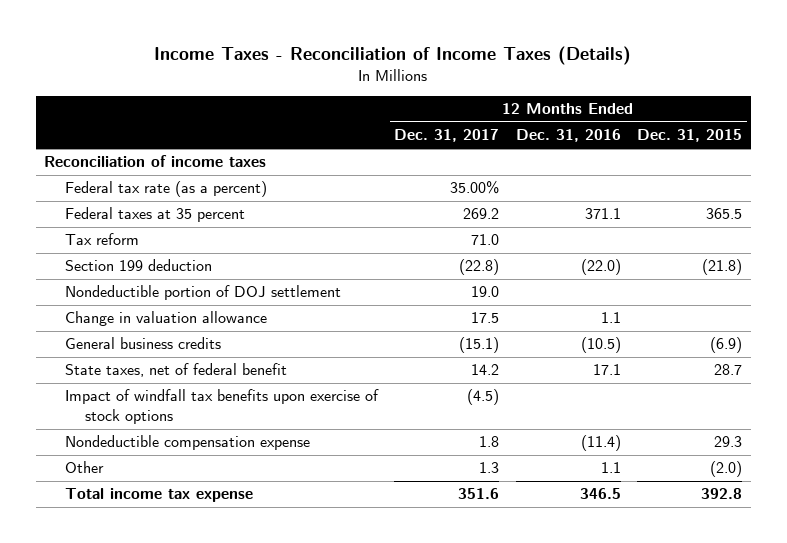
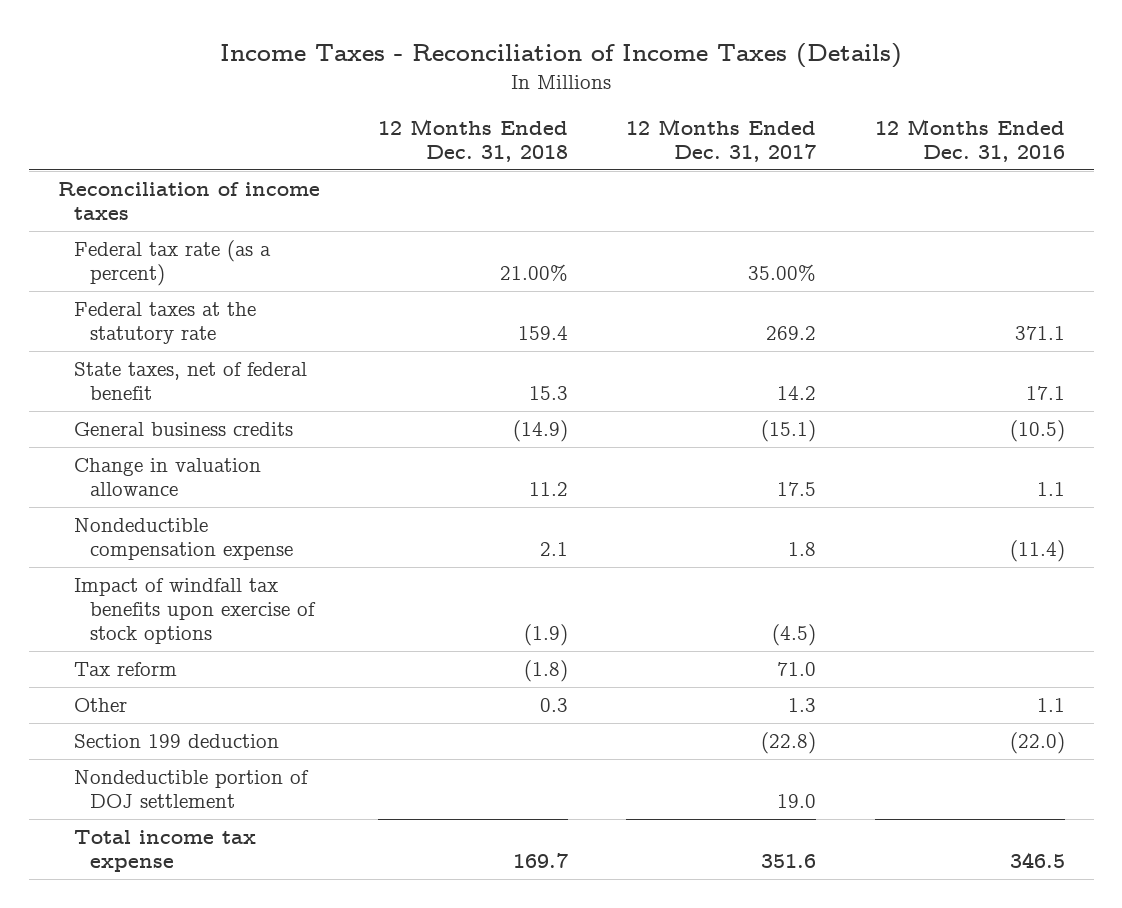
- | 12 Months Ended Dec. 31, 2017 | 12 Months Ended Dec. 31, 2016 | 12 Months Ended Dec. 31, 2015
+ | 12 Months Ended Dec. 31, 2018 | 12 Months Ended Dec. 31, 2017 | 12 Months Ended Dec. 31, 2016
- Federal taxes at 35 percent | 269.2 | 371.1 | 365.5
+ Federal taxes at the statutory rate | 159.4 | 269.2 | 371.1
moved down: General business credits | (14.9) | (15.1) | (10.5)
moved down: Change in valuation allowance | 11.2 | 17.5 | 1.1
moved down: Impact of windfall tax benefits upon exercise of stock options | (1.9) | (4.5) |
moved down: Tax reform | (1.8) | 71.0 |
moved down: Section 199 deduction | | (22.8) | (22.0)
moved down: Nondeductible portion of DOJ settlement | | 19.0 |

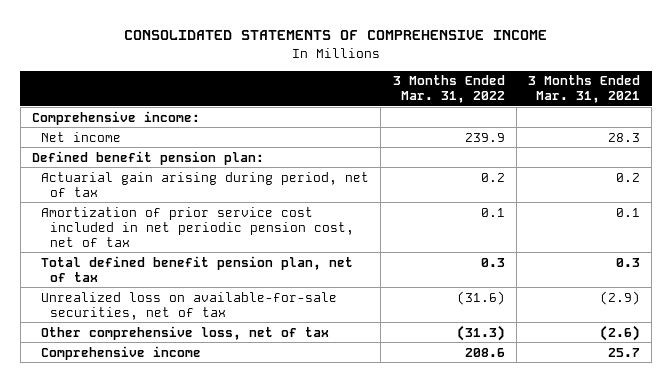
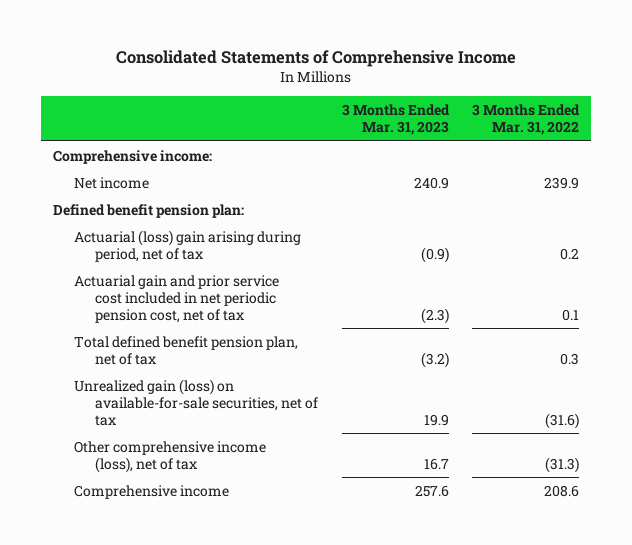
- CONSOLIDATED STATEMENTS OF COMPREHENSIVE INCOME
+ Consolidated Statements of Comprehensive Income
- | 3 Months Ended Mar. 31, 2022 | 3 Months Ended Mar. 31, 2021
+ | 3 Months Ended Mar. 31, 2023 | 3 Months Ended Mar. 31, 2022
- Actuarial gain arising during period, net of tax | 0.2 | 0.2
- Amortization of prior service cost included in net periodic pension cost, net of tax | 0.1 | 0.1
+ Actuarial (loss) gain arising during period, net of tax | (0.9) | 0.2
+ Actuarial gain and prior service cost included in net periodic pension cost, net of tax | (2.3) | 0.1
- Unrealized loss on available-for-sale securities, net of tax | (31.6) | (2.9)
- Other comprehensive loss, net of tax | (31.3) | (2.6)
+ Unrealized gain (loss) on available-for-sale securities, net of tax | 19.9 | (31.6)
+ Other comprehensive income (loss), net of tax | 16.7 | (31.3)

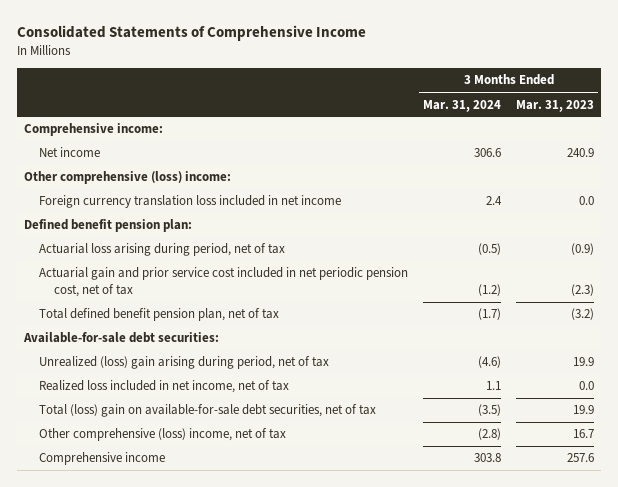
- | 3 Months Ended Mar. 31, 2023 | 3 Months Ended Mar. 31, 2022
+ | 3 Months Ended Mar. 31, 2024 | 3 Months Ended Mar. 31, 2023
+ Other comprehensive (loss) income:
+ Foreign currency translation loss included in net income | 2.4 | 0.0
- Actuarial (loss) gain arising during period, net of tax | (0.9) | 0.2
+ Actuarial loss arising during period, net of tax | (0.5) | (0.9)
- Unrealized gain (loss) on available-for-sale securities, net of tax | 19.9 | (31.6)
- Other comprehensive income (loss), net of tax | 16.7 | (31.3)
+ Available-for-sale debt securities:
+ Unrealized (loss) gain arising during period, net of tax | (4.6) | 19.9
+ Realized loss included in net income, net of tax | 1.1 | 0.0
+ Total (loss) gain on available-for-sale debt securities, net of tax | (3.5) | 19.9
+ Other comprehensive (loss) income, net of tax | (2.8) | 16.7

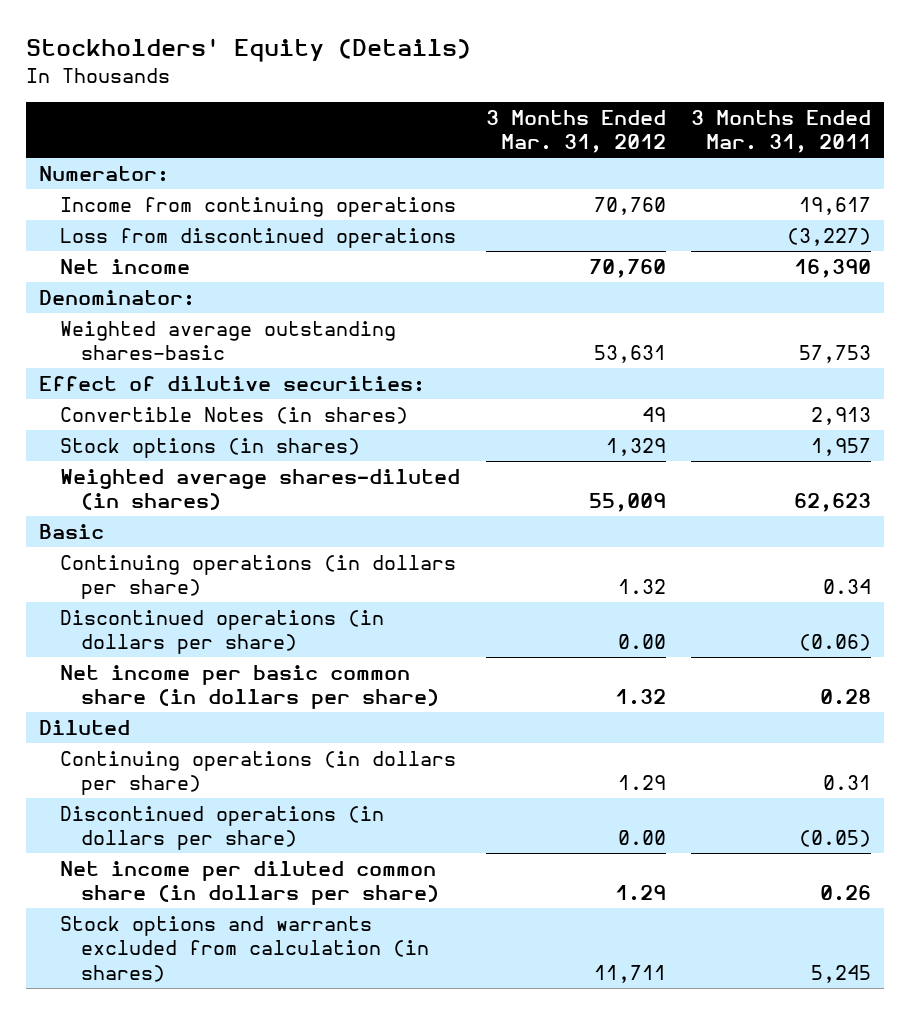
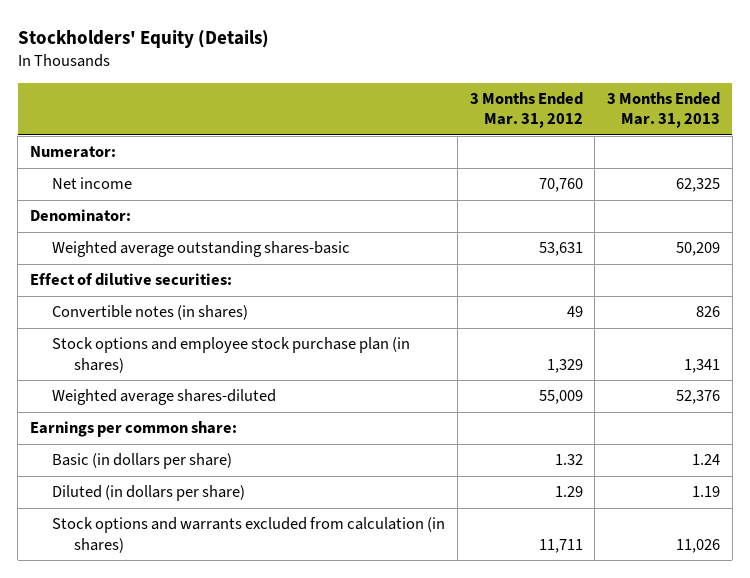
- | 3 Months Ended Mar. 31, 2012 | 3 Months Ended Mar. 31, 2011
+ | 3 Months Ended Mar. 31, 2012 | 3 Months Ended Mar. 31, 2013
- Income from continuing operations | 70,760 | 19,617
- Loss from discontinued operations | | (3,227)
- Convertible Notes (in shares) | 49 | 2,913
- Stock options (in shares) | 1,329 | 1,957
- Weighted average shares-diluted (in shares) | 55,009 | 62,623
- Basic
- Continuing operations (in dollars per share) | 1.32 | 0.34
- Discontinued operations (in dollars per share) | 0.00 | (0.06)
- Net income per basic common share (in dollars per share) | 1.32 | 0.28
- Diluted
- Continuing operations (in dollars per share) | 1.29 | 0.31
- Discontinued operations (in dollars per share) | 0.00 | (0.05)
- Net income per diluted common share (in dollars per share) | 1.29 | 0.26
+ Convertible notes (in shares) | 49 | 826
+ Stock options and employee stock purchase plan (in shares) | 1,329 | 1,341
+ Weighted average shares-diluted | 55,009 | 52,376
+ Earnings per common share:
+ Basic (in dollars per share) | 1.32 | 1.24
+ Diluted (in dollars per share) | 1.29 | 1.19

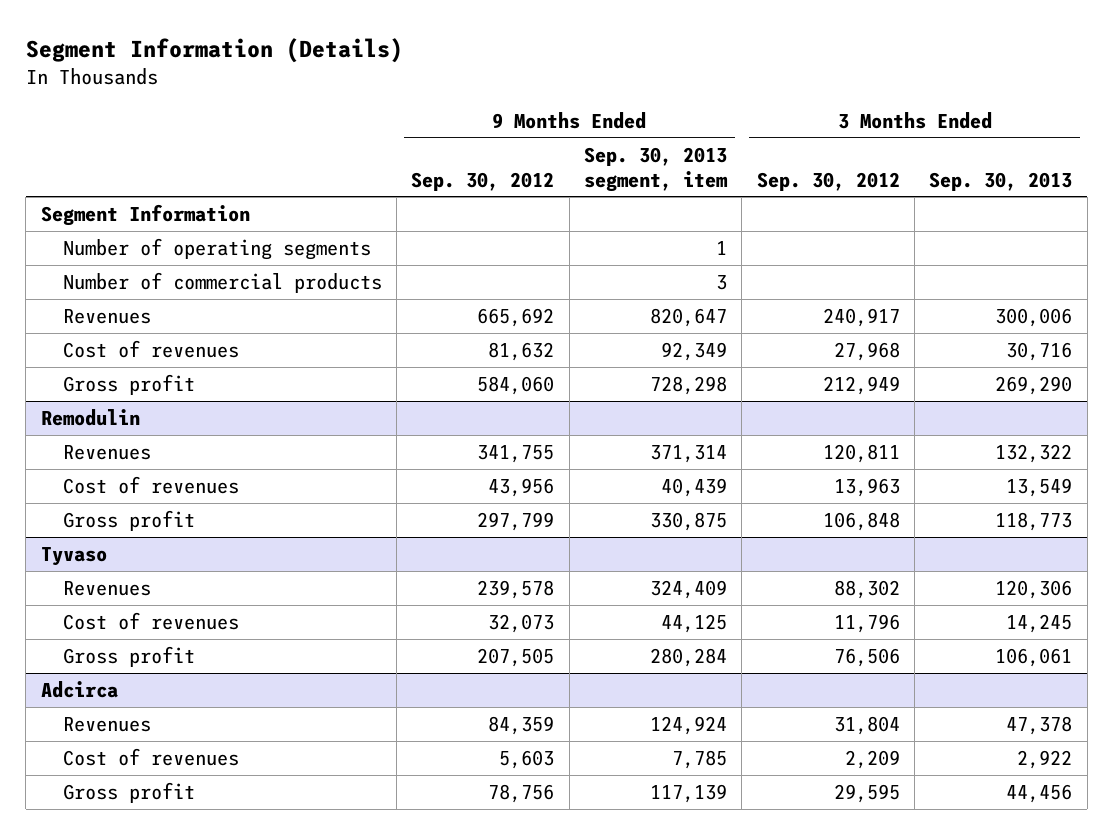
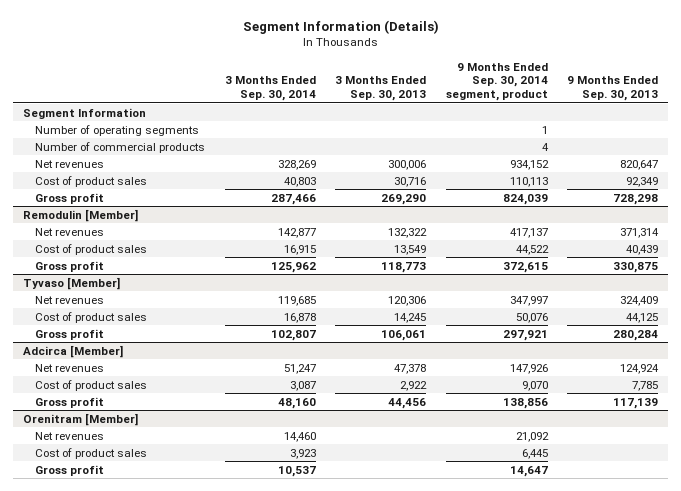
- | 9 Months Ended Sep. 30, 2012 | 9 Months Ended Sep. 30, 2013 segment, item | 3 Months Ended Sep. 30, 2012 | 3 Months Ended Sep. 30, 2013
+ | 3 Months Ended Sep. 30, 2014 | 3 Months Ended Sep. 30, 2013 | 9 Months Ended Sep. 30, 2014 segment, product | 9 Months Ended Sep. 30, 2013
- Revenues | 665,692 | 820,647 | 240,917 | 300,006
- Cost of revenues | 81,632 | 92,349 | 27,968 | 30,716
+ Net revenues | 328,269 | 300,006 | 934,152 | 820,647
+ Cost of product sales | 40,803 | 30,716 | 110,113 | 92,349
- Remodulin
- Revenues | 341,755 | 371,314 | 120,811 | 132,322
- Cost of revenues | 43,956 | 40,439 | 13,963 | 13,549
+ Remodulin [Member]
+ Net revenues | 142,877 | 132,322 | 417,137 | 371,314
+ Cost of product sales | 16,915 | 13,549 | 44,522 | 40,439
- Tyvaso
- Revenues | 239,578 | 324,409 | 88,302 | 120,306
- Cost of revenues | 32,073 | 44,125 | 11,796 | 14,245
+ Tyvaso [Member]
+ Net revenues | 119,685 | 120,306 | 347,997 | 324,409
+ Cost of product sales | 16,878 | 14,245 | 50,076 | 44,125
- Adcirca
- Revenues | 84,359 | 124,924 | 31,804 | 47,378
- Cost of revenues | 5,603 | 7,785 | 2,209 | 2,922
+ Adcirca [Member]
+ Net revenues | 51,247 | 47,378 | 147,926 | 124,924
+ Cost of product sales | 3,087 | 2,922 | 9,070 | 7,785
+ Orenitram [Member]
+ Net revenues | 14,460 | | 21,092 |
+ Cost of product sales | 3,923 | | 6,445 |
+ Gross profit | 10,537 | | 14,647 |

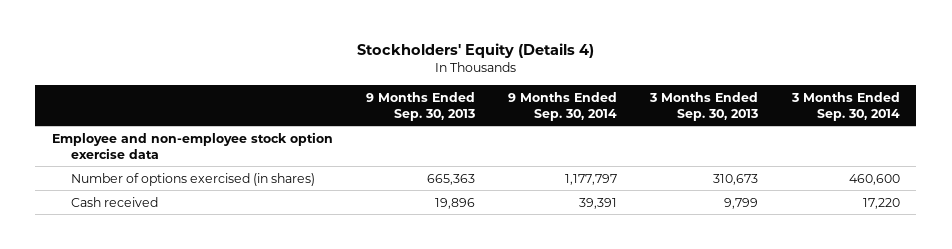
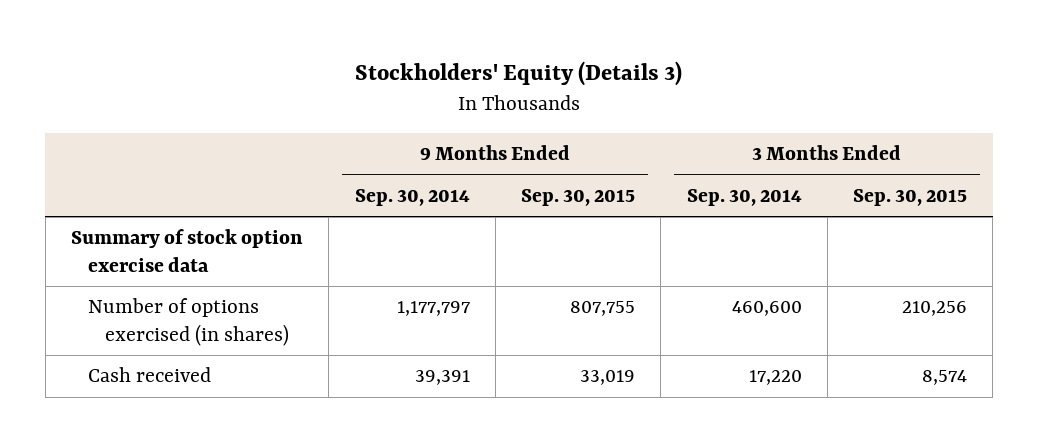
- Stockholders' Equity (Details 4)
+ Stockholders' Equity (Details 3)
- | 9 Months Ended Sep. 30, 2013 | 9 Months Ended Sep. 30, 2014 | 3 Months Ended Sep. 30, 2013 | 3 Months Ended Sep. 30, 2014
+ | 9 Months Ended Sep. 30, 2014 | 9 Months Ended Sep. 30, 2015 | 3 Months Ended Sep. 30, 2014 | 3 Months Ended Sep. 30, 2015
- Employee and non-employee stock option exercise data
+ Summary of stock option exercise data

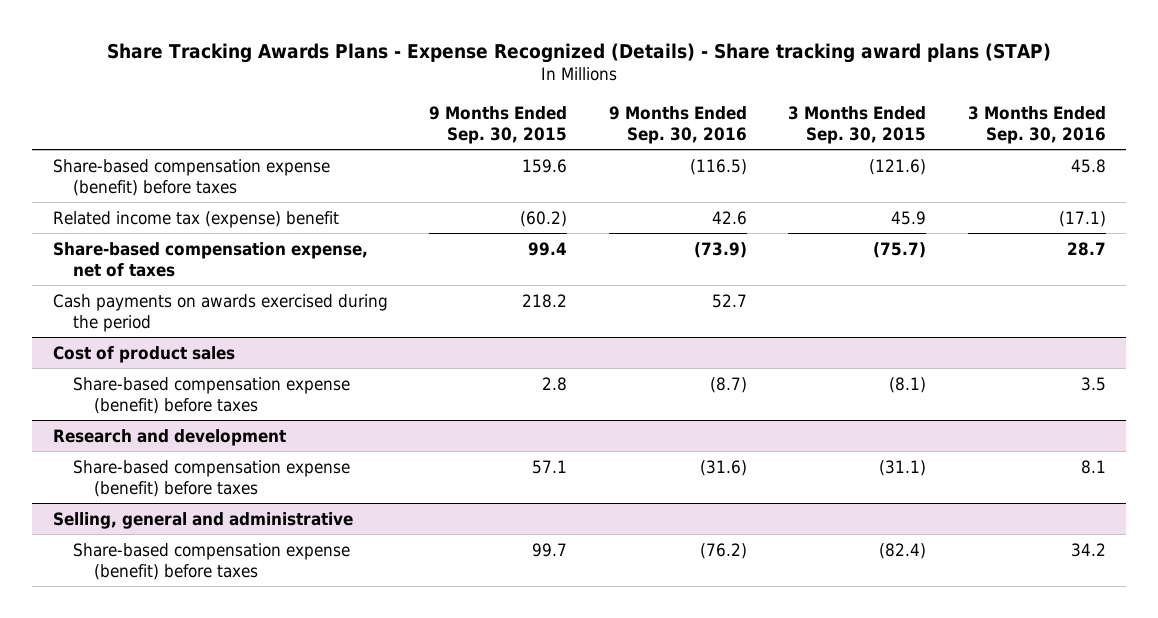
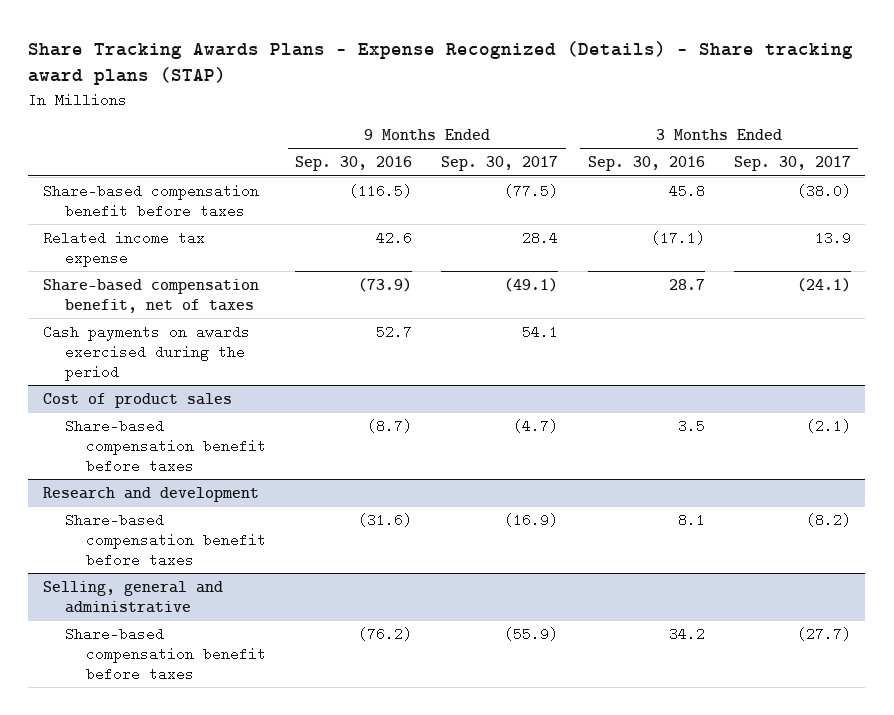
- | 9 Months Ended Sep. 30, 2015 | 9 Months Ended Sep. 30, 2016 | 3 Months Ended Sep. 30, 2015 | 3 Months Ended Sep. 30, 2016
+ | 9 Months Ended Sep. 30, 2016 | 9 Months Ended Sep. 30, 2017 | 3 Months Ended Sep. 30, 2016 | 3 Months Ended Sep. 30, 2017
- Share-based compensation expense (benefit) before taxes | 159.6 | (116.5) | (121.6) | 45.8
- Related income tax (expense) benefit | (60.2) | 42.6 | 45.9 | (17.1)
- Share-based compensation expense, net of taxes | 99.4 | (73.9) | (75.7) | 28.7
+ Share-based compensation benefit before taxes | (116.5) | (77.5) | 45.8 | (38.0)
+ Related income tax expense | 42.6 | 28.4 | (17.1) | 13.9
+ Share-based compensation benefit, net of taxes | (73.9) | (49.1) | 28.7 | (24.1)
@ Cost of product sales
- Share-based compensation expense (benefit) before taxes | 2.8 | (8.7) | (8.1) | 3.5
+ Share-based compensation benefit before taxes | (8.7) | (4.7) | 3.5 | (2.1)
@ Research and development
- Share-based compensation expense (benefit) before taxes | 57.1 | (31.6) | (31.1) | 8.1
+ Share-based compensation benefit before taxes | (31.6) | (16.9) | 8.1 | (8.2)
@ Selling, general and administrative
- Share-based compensation expense (benefit) before taxes | 99.7 | (76.2) | (82.4) | 34.2
+ Share-based compensation benefit before taxes | (76.2) | (55.9) | 34.2 | (27.7)

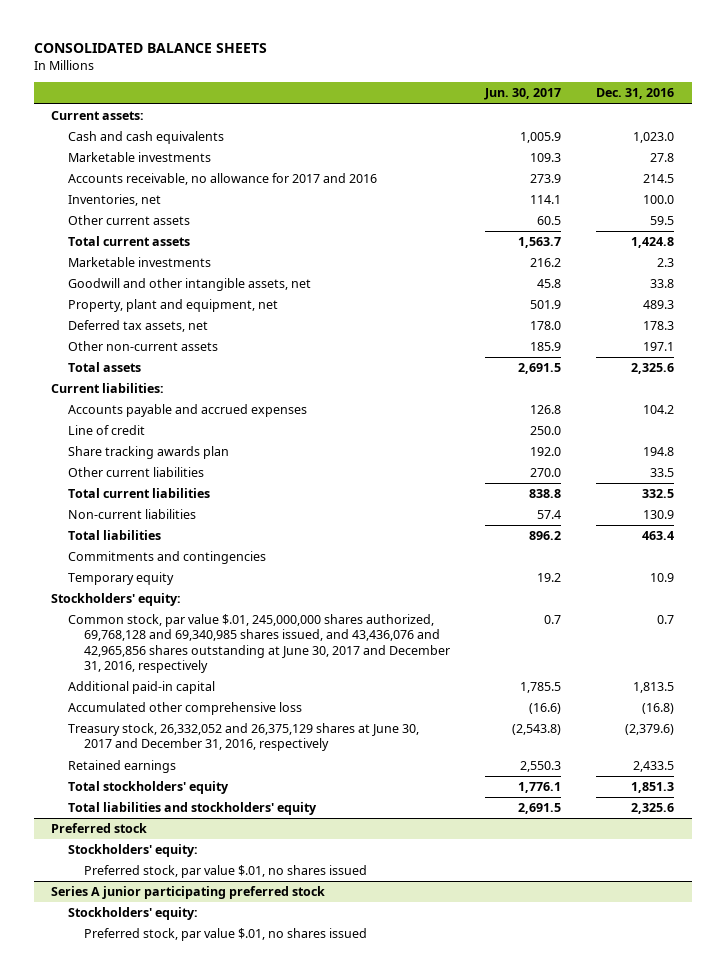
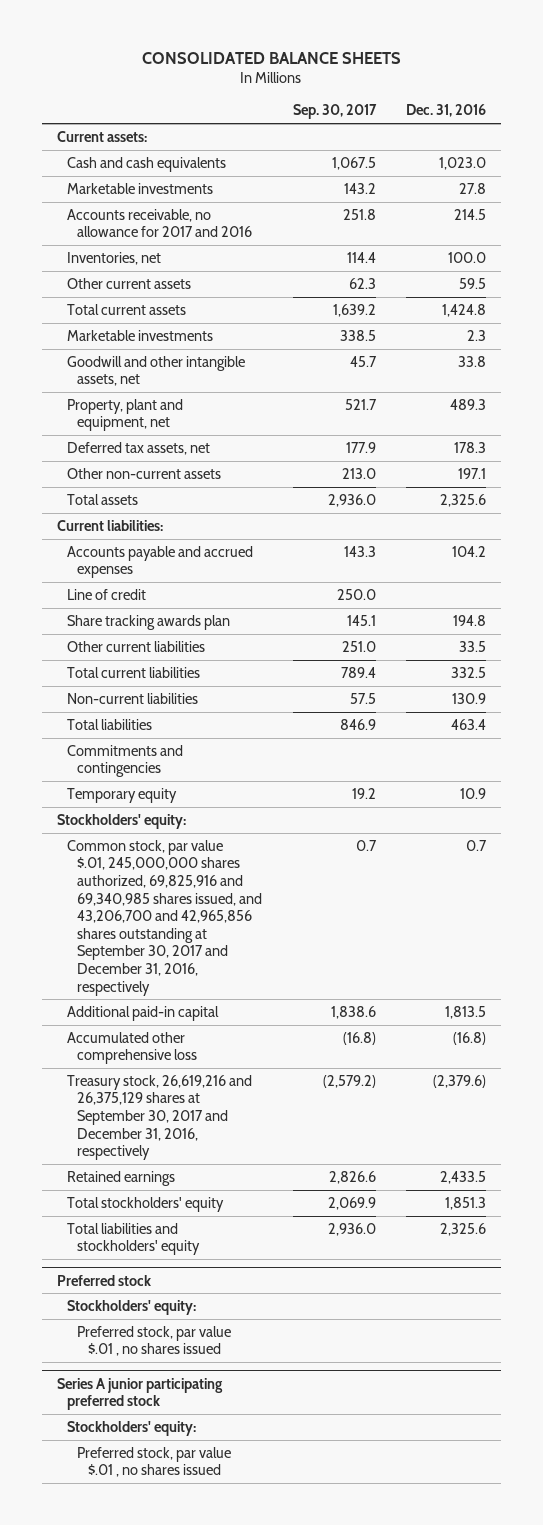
- | Jun. 30, 2017 | Dec. 31, 2016
+ | Sep. 30, 2017 | Dec. 31, 2016
- Common stock, par value $.01, 245,000,000 shares authorized, 69,768,128 and 69,340,985 shares issued, and 43,436,076 and 42,965,856 shares outstanding at June 30, 2017 and December 31, 2016, respectively | 0.7 | 0.7
+ Common stock, par value $.01, 245,000,000 shares authorized, 69,825,916 and 69,340,985 shares issued, and 43,206,700 and 42,965,856 shares outstanding at September 30, 2017 and December 31, 2016, respectively | 0.7 | 0.7
- Treasury stock, 26,332,052 and 26,375,129 shares at June 30, 2017 and December 31, 2016, respectively | (2,543.8) | (2,379.6)
+ Treasury stock, 26,619,216 and 26,375,129 shares at September 30, 2017 and December 31, 2016, respectively | (2,579.2) | (2,379.6)
@ Preferred stock
- Preferred stock, par value $.01, no shares issued
+ Preferred stock, par value $.01 , no shares issued
@ Series A junior participating preferred stock
- Preferred stock, par value $.01, no shares issued
+ Preferred stock, par value $.01 , no shares issued

